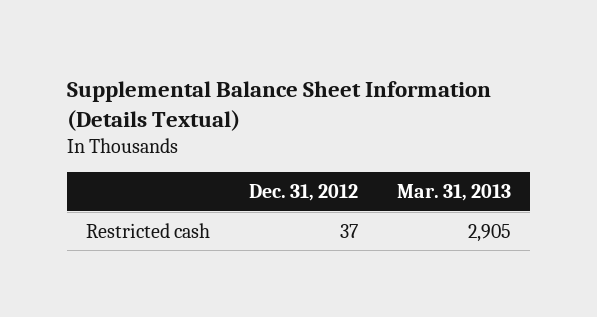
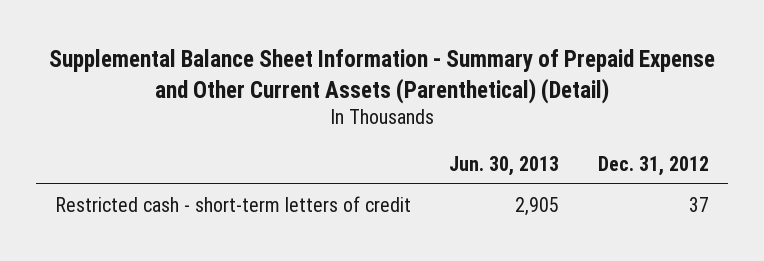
- Supplemental Balance Sheet Information (Details Textual)
+ Supplemental Balance Sheet Information - Summary of Prepaid Expense and Other Current Assets (Parenthetical) (Detail)
- | Dec. 31, 2012 | Mar. 31, 2013
+ | Jun. 30, 2013 | Dec. 31, 2012
- Restricted cash | 37 | 2,905
+ Restricted cash - short-term letters of credit | 2,905 | 37

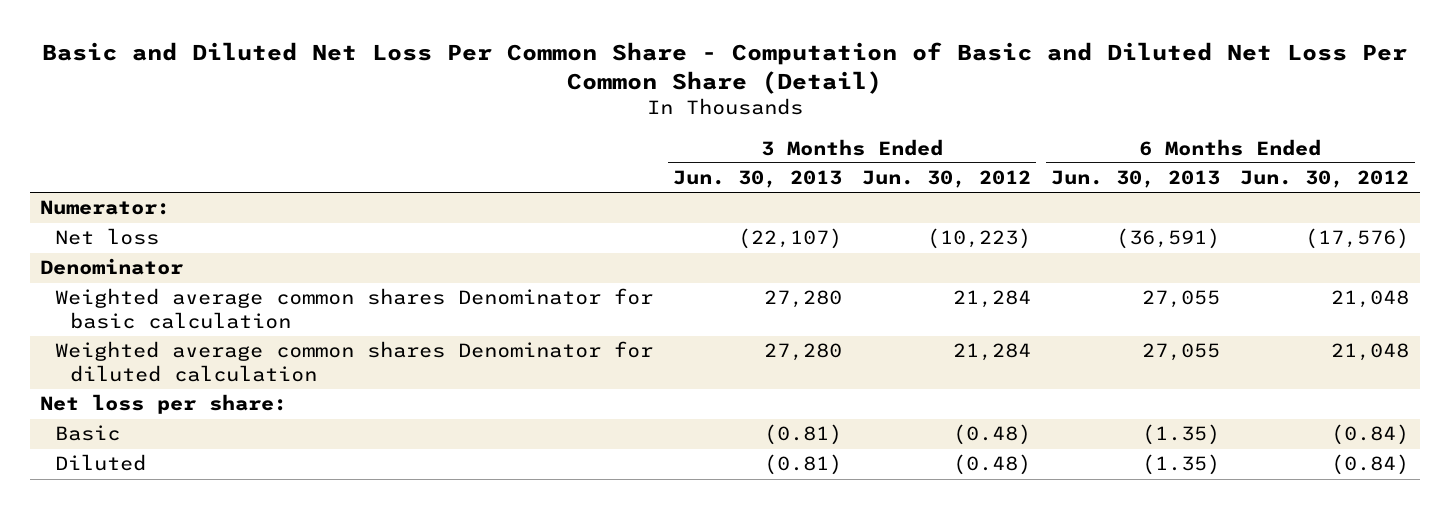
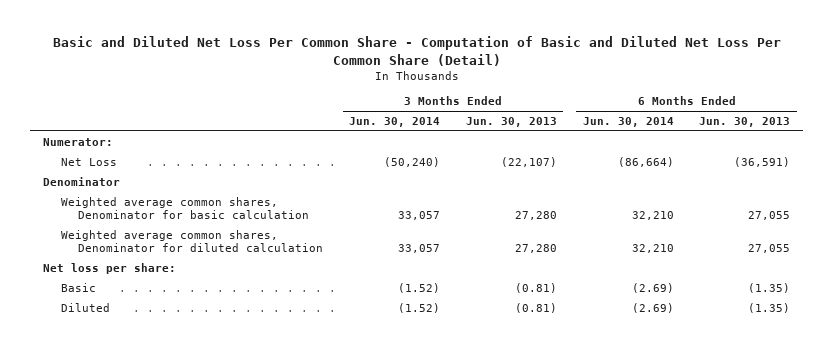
- | 3 Months Ended Jun. 30, 2013 | 3 Months Ended Jun. 30, 2012 | 6 Months Ended Jun. 30, 2013 | 6 Months Ended Jun. 30, 2012
+ | 3 Months Ended Jun. 30, 2014 | 3 Months Ended Jun. 30, 2013 | 6 Months Ended Jun. 30, 2014 | 6 Months Ended Jun. 30, 2013
- Net loss | (22,107) | (10,223) | (36,591) | (17,576)
+ Net Loss | (50,240) | (22,107) | (86,664) | (36,591)
- Weighted average common shares Denominator for basic calculation | 27,280 | 21,284 | 27,055 | 21,048
- Weighted average common shares Denominator for diluted calculation | 27,280 | 21,284 | 27,055 | 21,048
+ Weighted average common shares, Denominator for basic calculation | 33,057 | 27,280 | 32,210 | 27,055
+ Weighted average common shares, Denominator for diluted calculation | 33,057 | 27,280 | 32,210 | 27,055

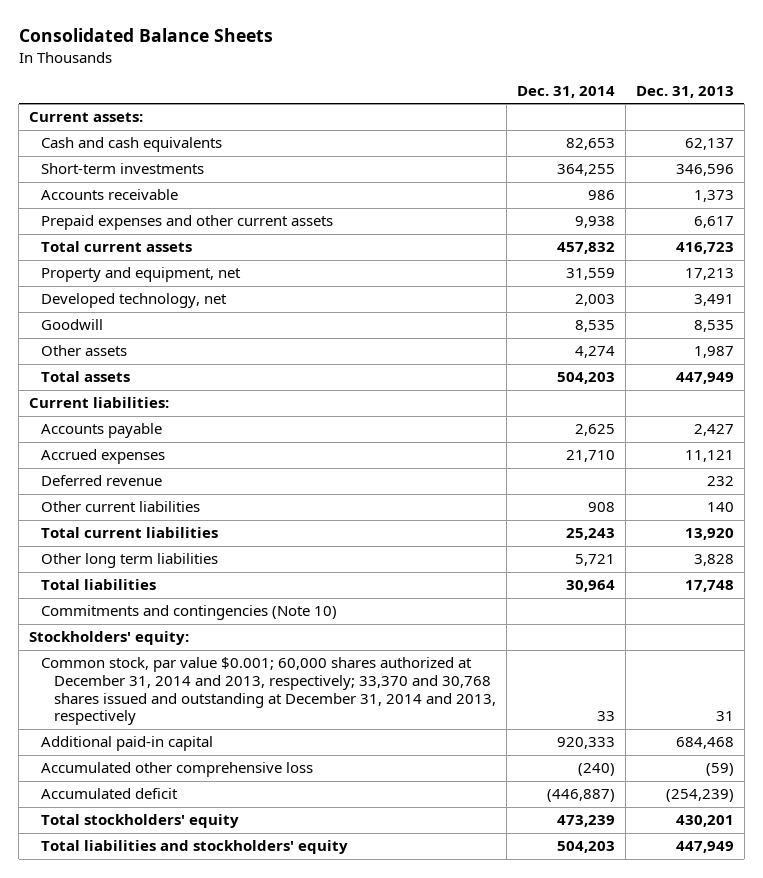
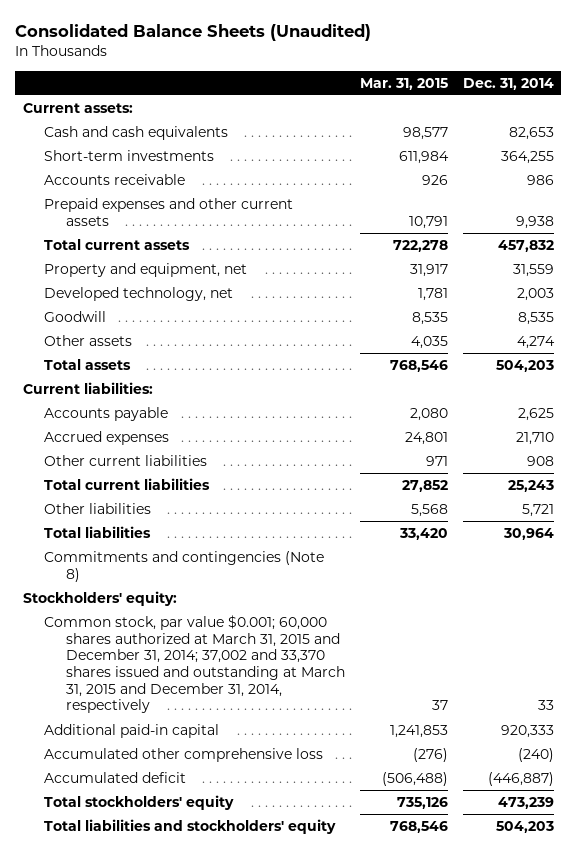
- Consolidated Balance Sheets
+ Consolidated Balance Sheets (Unaudited)
- | Dec. 31, 2014 | Dec. 31, 2013
+ | Mar. 31, 2015 | Dec. 31, 2014
- Deferred revenue | | 232
- Other long term liabilities | 5,721 | 3,828
+ Other liabilities | 5,568 | 5,721
- Commitments and contingencies (Note 10)
+ Commitments and contingencies (Note 8)
- Common stock, par value $0.001; 60,000 shares authorized at December 31, 2014 and 2013, respectively; 33,370 and 30,768 shares issued and outstanding at December 31, 2014 and 2013, respectively | 33 | 31
+ Common stock, par value $0.001; 60,000 shares authorized at March 31, 2015 and December 31, 2014; 37,002 and 33,370 shares issued and outstanding at March 31, 2015 and December 31, 2014, respectively | 37 | 33

